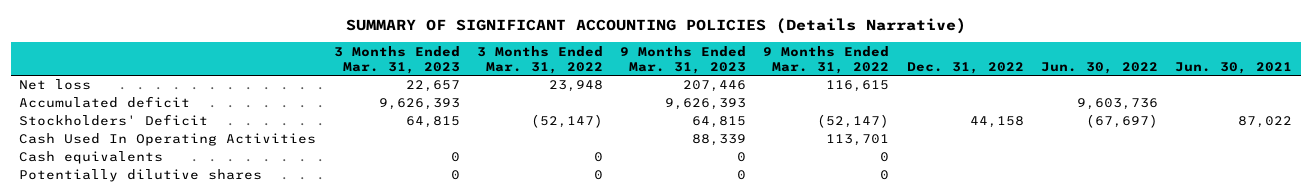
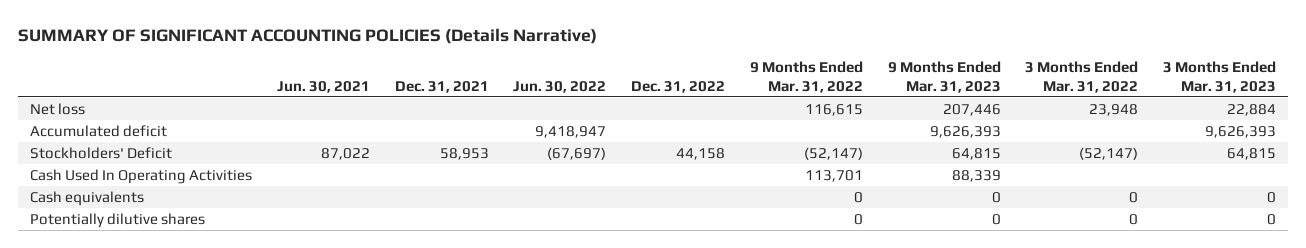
- | 3 Months Ended Mar. 31, 2023 | 3 Months Ended Mar. 31, 2022 | 9 Months Ended Mar. 31, 2023 | 9 Months Ended Mar. 31, 2022 | Dec. 31, 2022 | Jun. 30, 2022 | Jun. 30, 2021
+ | Jun. 30, 2021 | Dec. 31, 2021 | Jun. 30, 2022 | Dec. 31, 2022 | 9 Months Ended Mar. 31, 2022 | 9 Months Ended Mar. 31, 2023 | 3 Months Ended Mar. 31, 2022 | 3 Months Ended Mar. 31, 2023
- Net loss | 22,657 | 23,948 | 207,446 | 116,615 | | |
- Accumulated deficit | 9,626,393 | | 9,626,393 | | | 9,603,736 |
+ Net loss | | | | | 116,615 | 207,446 | 23,948 | 22,884
+ Accumulated deficit | | | 9,418,947 | | | 9,626,393 | | 9,626,393

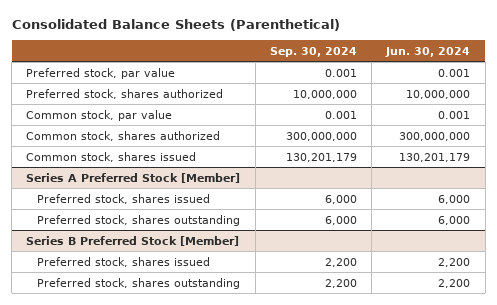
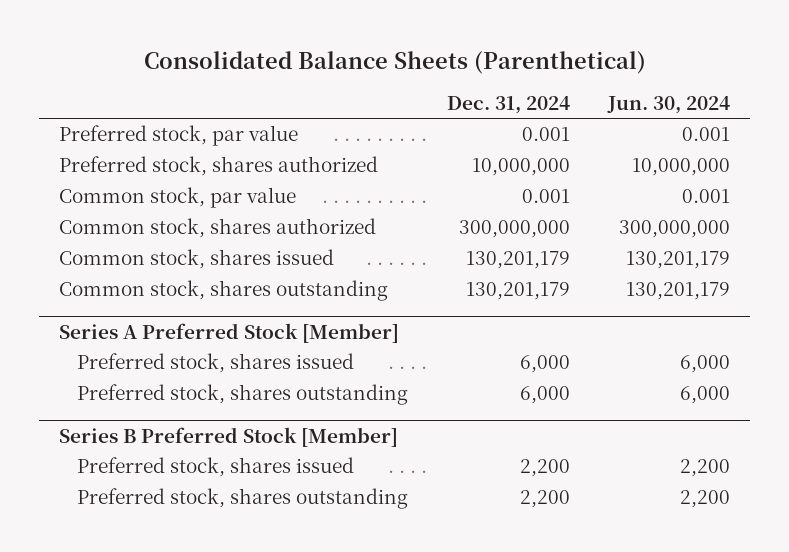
- | Sep. 30, 2024 | Jun. 30, 2024
+ | Dec. 31, 2024 | Jun. 30, 2024
+ Common stock, shares outstanding | 130,201,179 | 130,201,179

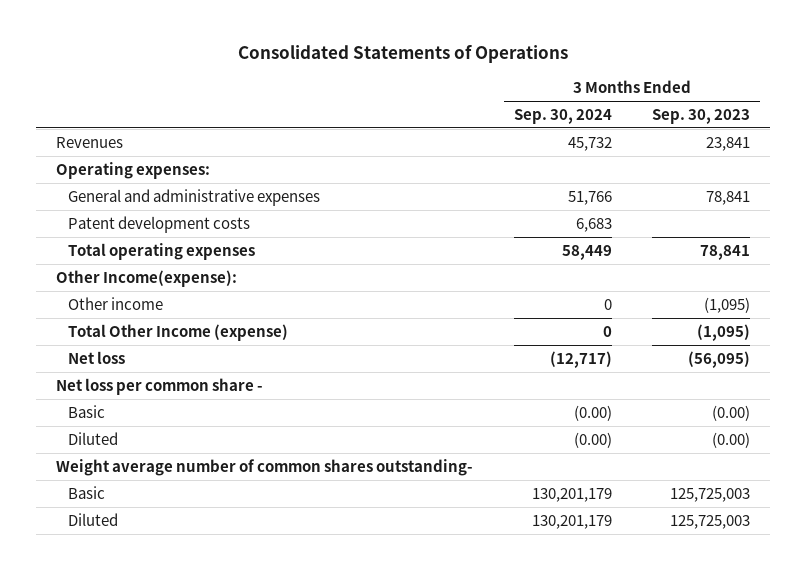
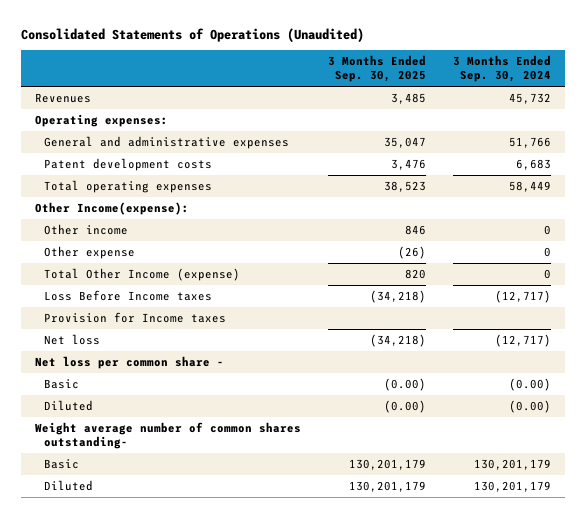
- Consolidated Statements of Operations
+ Consolidated Statements of Operations (Unaudited)
- | 3 Months Ended Sep. 30, 2024 | 3 Months Ended Sep. 30, 2023
+ | 3 Months Ended Sep. 30, 2025 | 3 Months Ended Sep. 30, 2024
+ Other expense | (26) | 0
+ Loss Before Income taxes | (34,218) | (12,717)
+ Provision for Income taxes

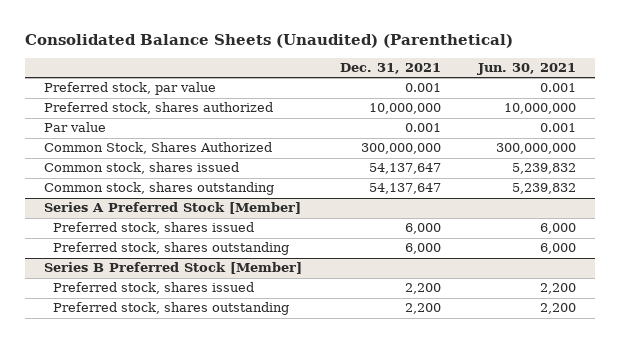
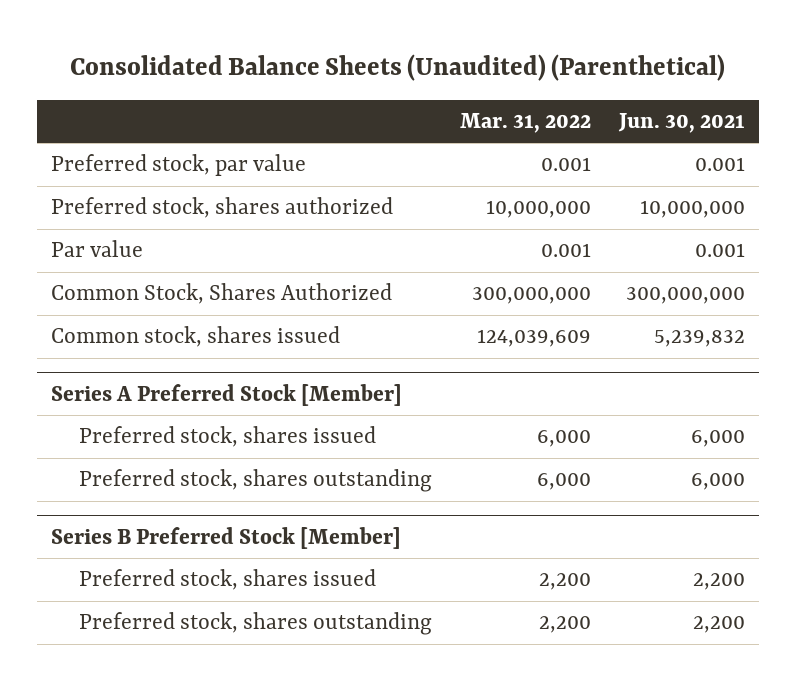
- | Dec. 31, 2021 | Jun. 30, 2021
+ | Mar. 31, 2022 | Jun. 30, 2021
- Common stock, shares outstanding | 54,137,647 | 5,239,832

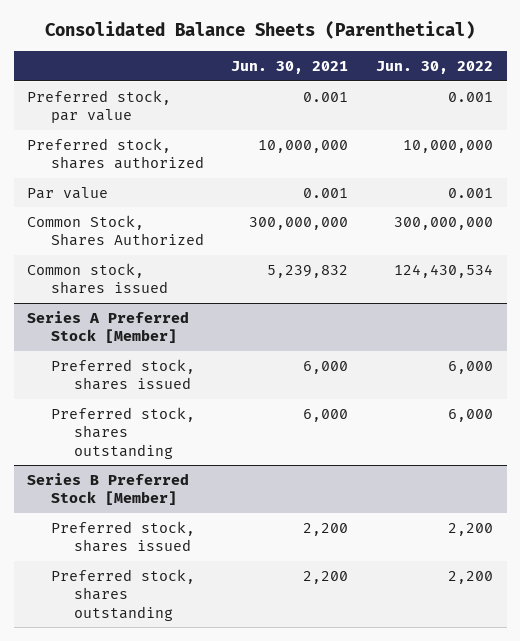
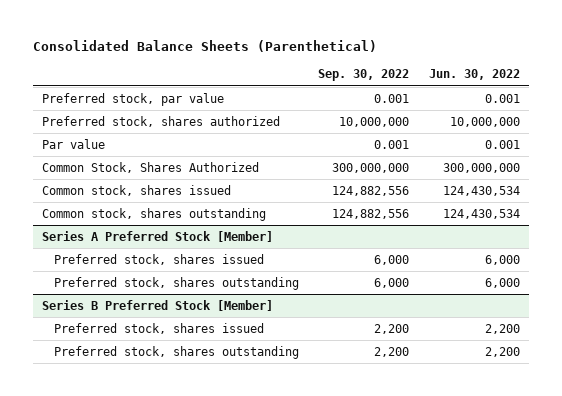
- | Jun. 30, 2021 | Jun. 30, 2022
+ | Sep. 30, 2022 | Jun. 30, 2022
+ Common stock, shares outstanding | 124,882,556 | 124,430,534

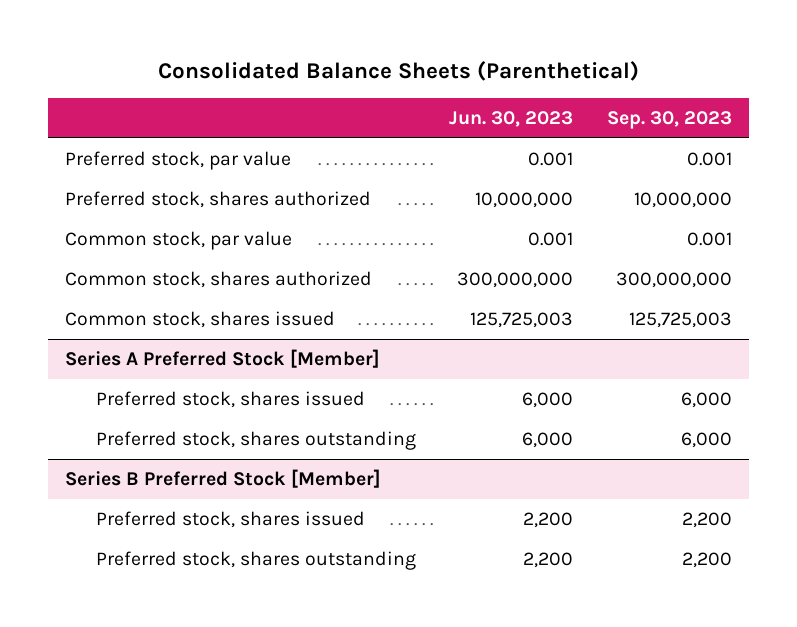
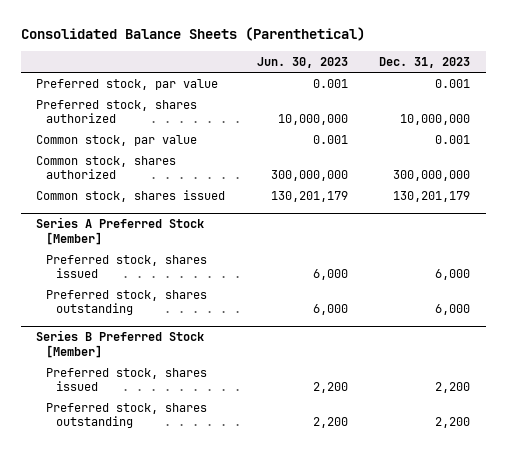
- | Jun. 30, 2023 | Sep. 30, 2023
+ | Jun. 30, 2023 | Dec. 31, 2023
- Common stock, shares issued | 125,725,003 | 125,725,003
+ Common stock, shares issued | 130,201,179 | 130,201,179

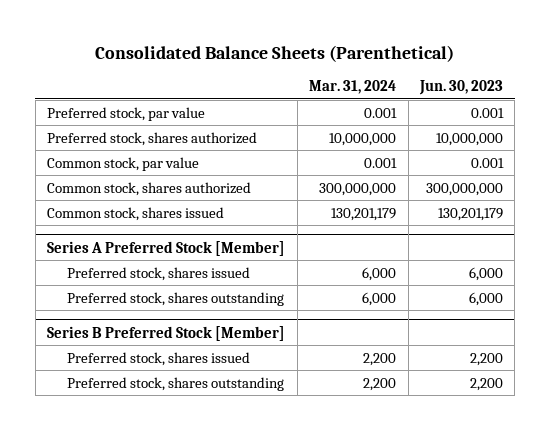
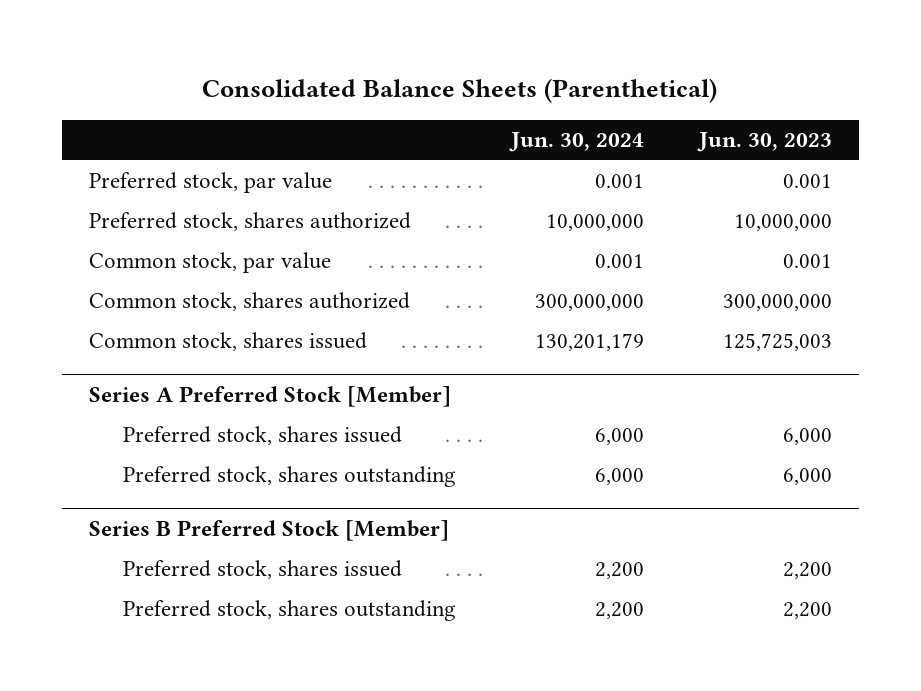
- | Mar. 31, 2024 | Jun. 30, 2023
+ | Jun. 30, 2024 | Jun. 30, 2023
- Common stock, shares issued | 130,201,179 | 130,201,179
+ Common stock, shares issued | 130,201,179 | 125,725,003

